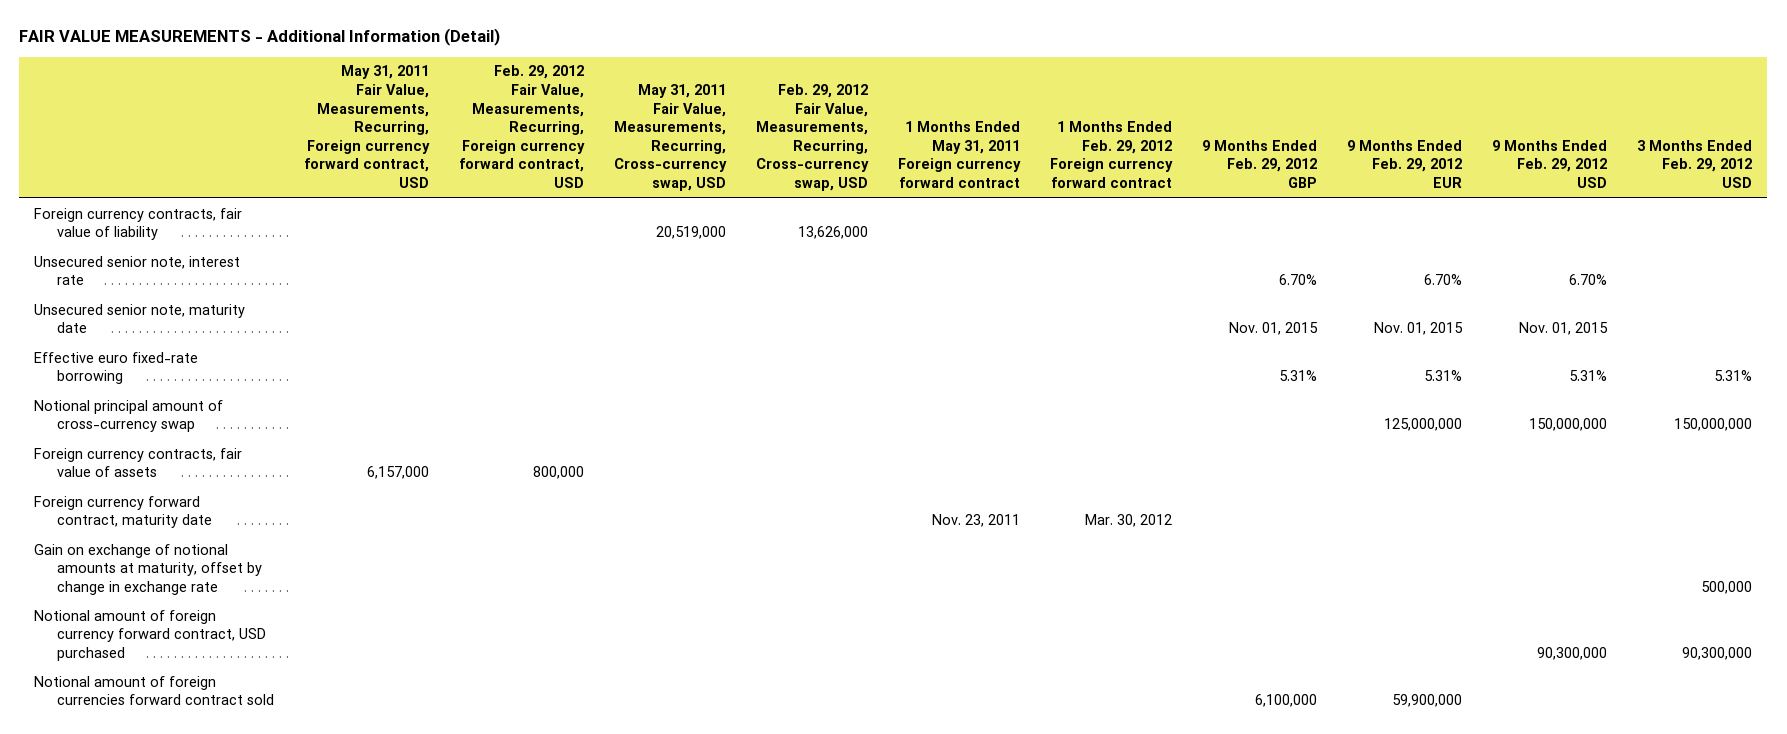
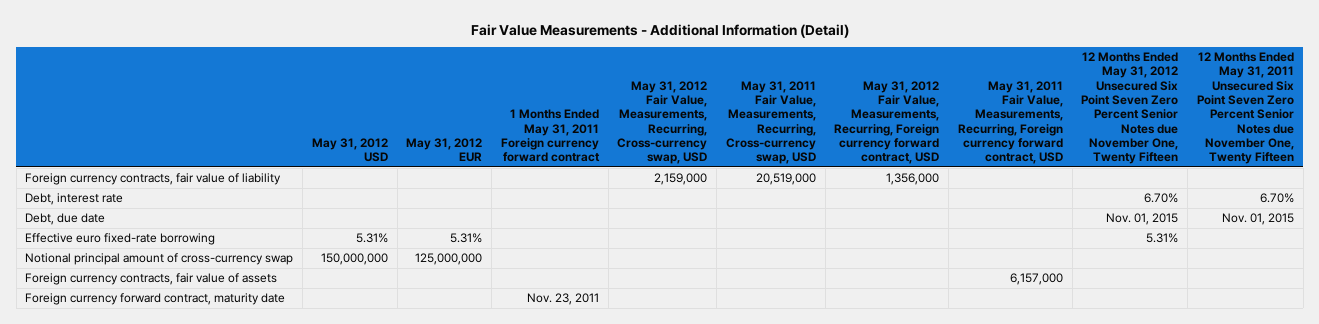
- FAIR VALUE MEASUREMENTS - Additional Information (Detail)
+ Fair Value Measurements - Additional Information (Detail)
- | May 31, 2011 Fair Value, Measurements, Recurring, Foreign currency forward contract, USD | Feb. 29, 2012 Fair Value, Measurements, Recurring, Foreign currency forward contract, USD | May 31, 2011 Fair Value, Measurements, Recurring, Cross-currency swap, USD | Feb. 29, 2012 Fair Value, Measurements, Recurring, Cross-currency swap, USD | 1 Months Ended May 31, 2011 Foreign currency forward contract | 1 Months Ended Feb. 29, 2012 Foreign currency forward contract | 9 Months Ended Feb. 29, 2012 GBP | 9 Months Ended Feb. 29, 2012 EUR | 9 Months Ended Feb. 29, 2012 USD | 3 Months Ended Feb. 29, 2012 USD
+ | May 31, 2012 USD | May 31, 2012 EUR | 1 Months Ended May 31, 2011 Foreign currency forward contract | May 31, 2012 Fair Value, Measurements, Recurring, Cross-currency swap, USD | May 31, 2011 Fair Value, Measurements, Recurring, Cross-currency swap, USD | May 31, 2012 Fair Value, Measurements, Recurring, Foreign currency forward contract, USD | May 31, 2011 Fair Value, Measurements, Recurring, Foreign currency forward contract, USD | 12 Months Ended May 31, 2012 Unsecured Six Point Seven Zero Percent Senior Notes due November One, Twenty Fifteen | 12 Months Ended May 31, 2011 Unsecured Six Point Seven Zero Percent Senior Notes due November One, Twenty Fifteen
- Unsecured senior note, interest rate | | | | | | | 6.70% | 6.70% | 6.70% |
- Unsecured senior note, maturity date | | | | | | | Nov. 01, 2015 | Nov. 01, 2015 | Nov. 01, 2015 |
+ Debt, interest rate | | | | | | | | 6.70% | 6.70%
+ Debt, due date | | | | | | | | Nov. 01, 2015 | Nov. 01, 2015
- Gain on exchange of notional amounts at maturity, offset by change in exchange rate | | | | | | | | | | 500,000
- Notional amount of foreign currency forward contract, USD purchased | | | | | | | | | 90,300,000 | 90,300,000
- Notional amount of foreign currencies forward contract sold | | | | | | | 6,100,000 | 59,900,000 | |

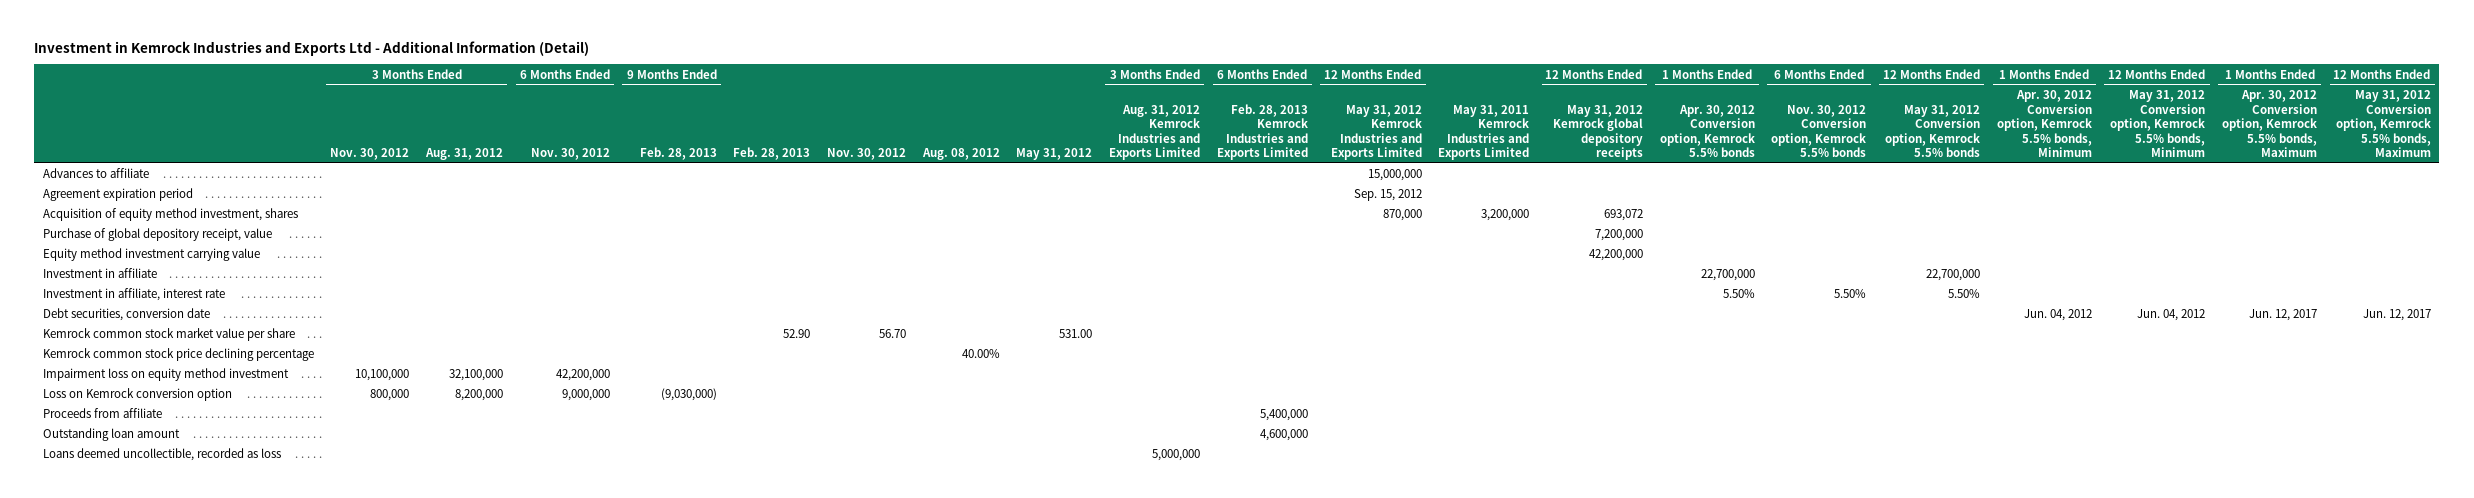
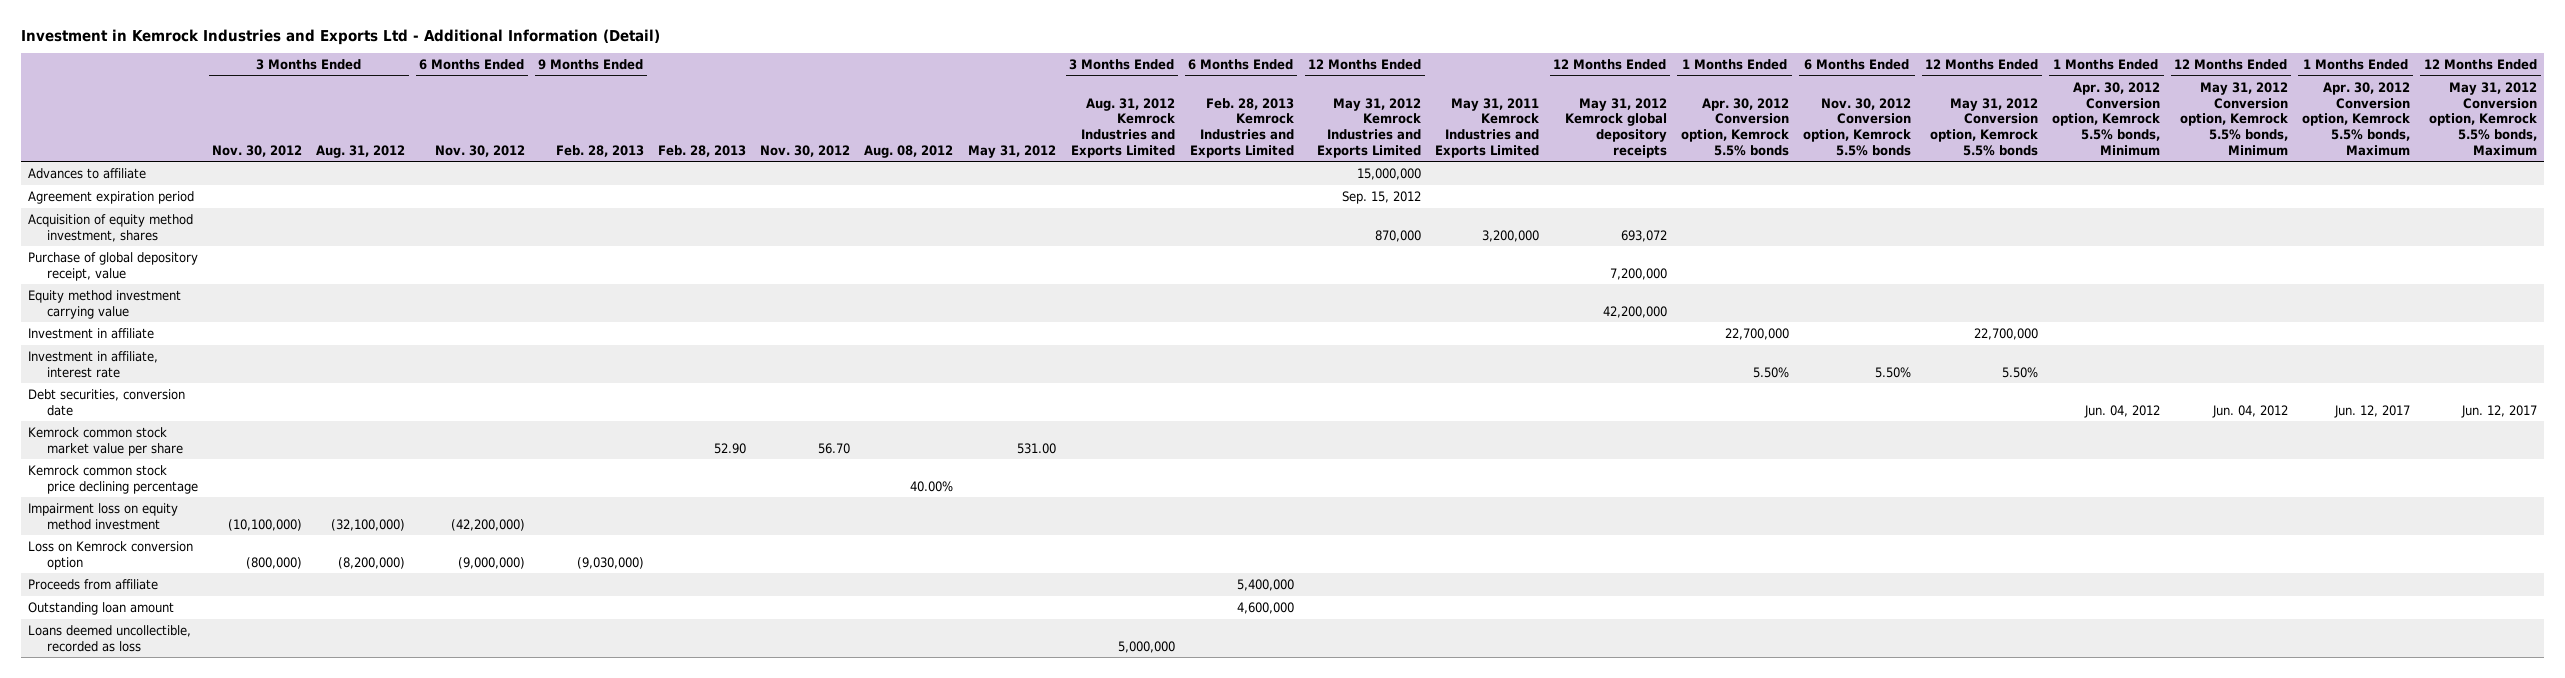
- Impairment loss on equity method investment | 10,100,000 | 32,100,000 | 42,200,000 | | | | | | | | | | | | | | | | |
- Loss on Kemrock conversion option | 800,000 | 8,200,000 | 9,000,000 | (9,030,000) | | | | | | | | | | | | | | | |
+ Impairment loss on equity method investment | (10,100,000) | (32,100,000) | (42,200,000) | | | | | | | | | | | | | | | | |
+ Loss on Kemrock conversion option | (800,000) | (8,200,000) | (9,000,000) | (9,030,000) | | | | | | | | | | | | | | | |

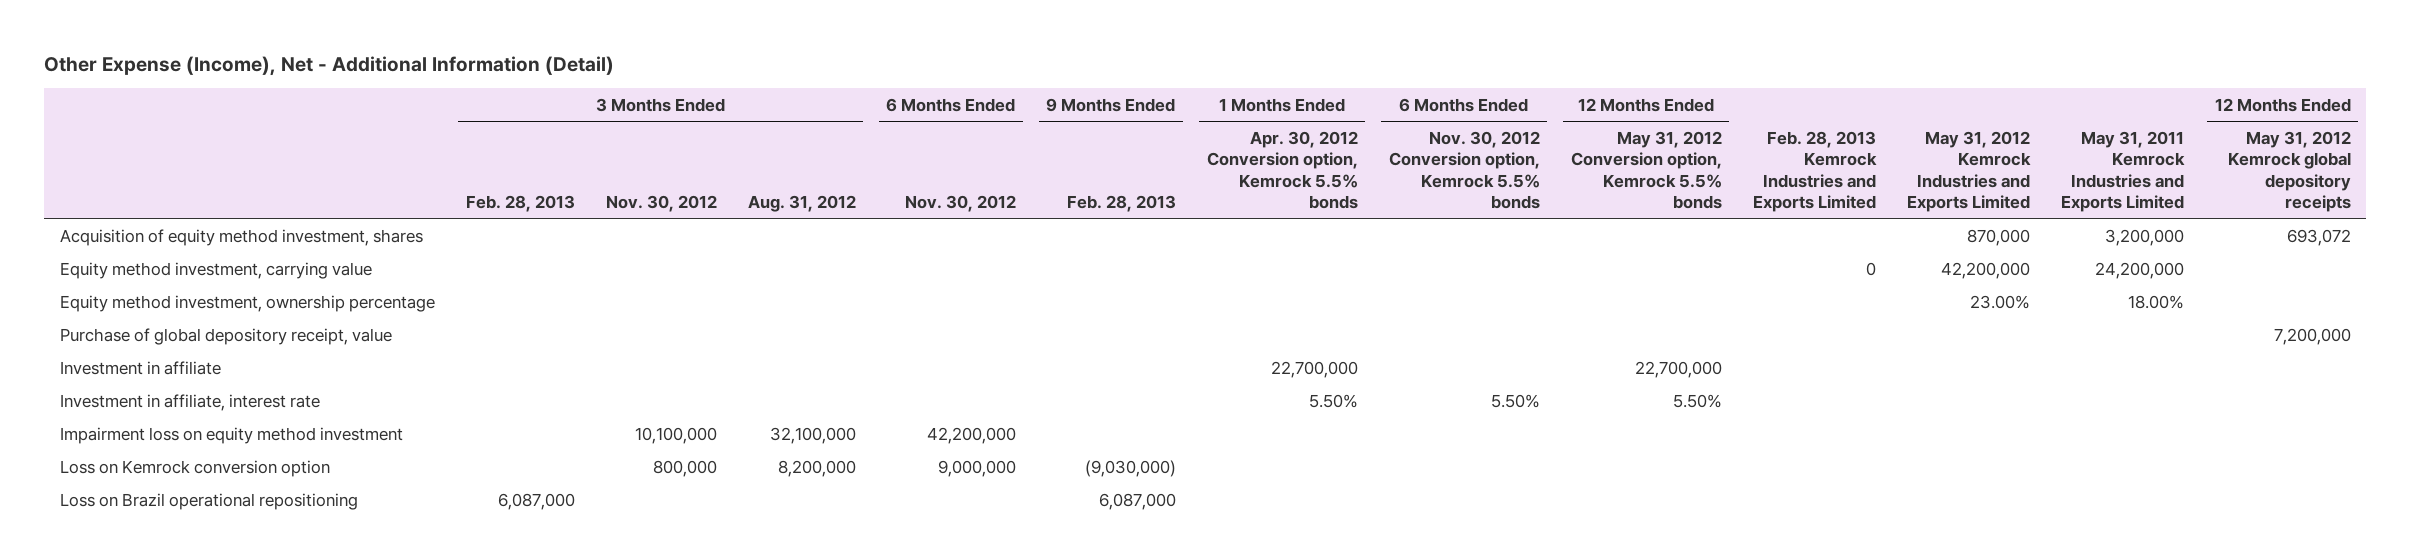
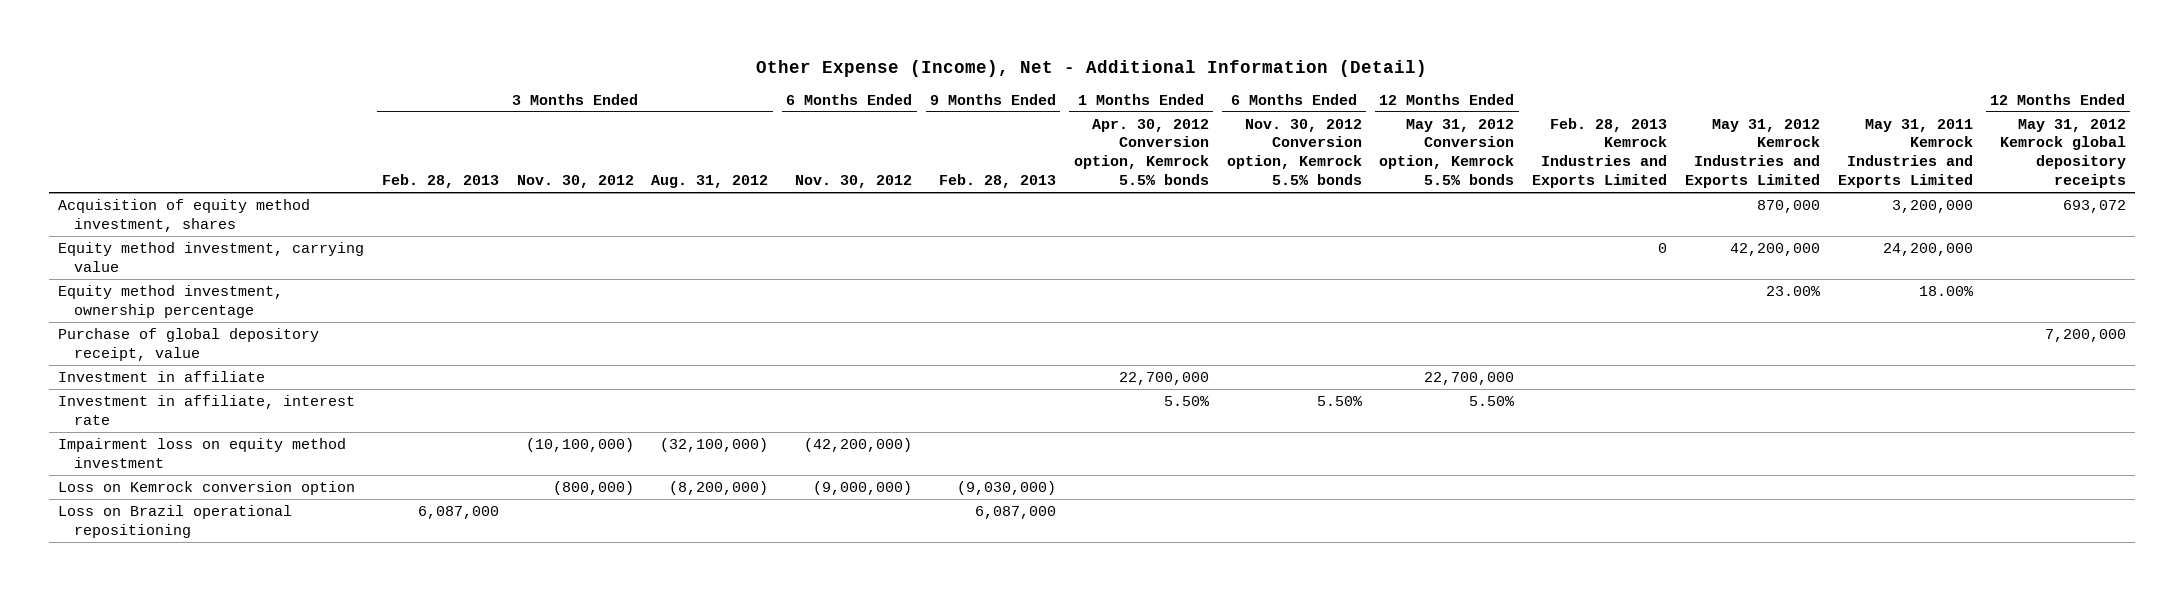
- Impairment loss on equity method investment | | 10,100,000 | 32,100,000 | 42,200,000 | | | | | | | |
- Loss on Kemrock conversion option | | 800,000 | 8,200,000 | 9,000,000 | (9,030,000) | | | | | | |
+ Impairment loss on equity method investment | | (10,100,000) | (32,100,000) | (42,200,000) | | | | | | | |
+ Loss on Kemrock conversion option | | (800,000) | (8,200,000) | (9,000,000) | (9,030,000) | | | | | | |

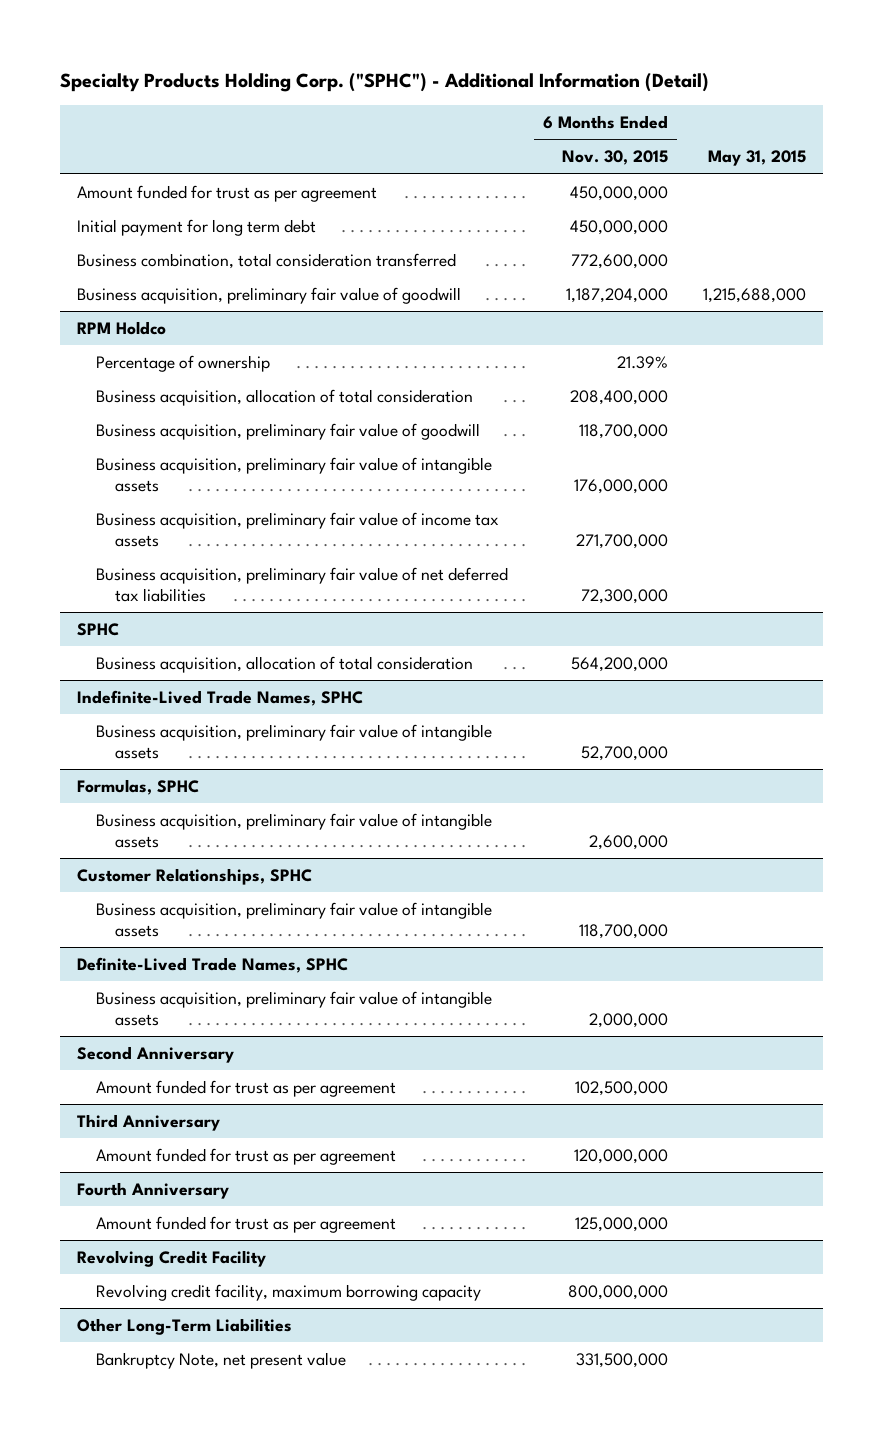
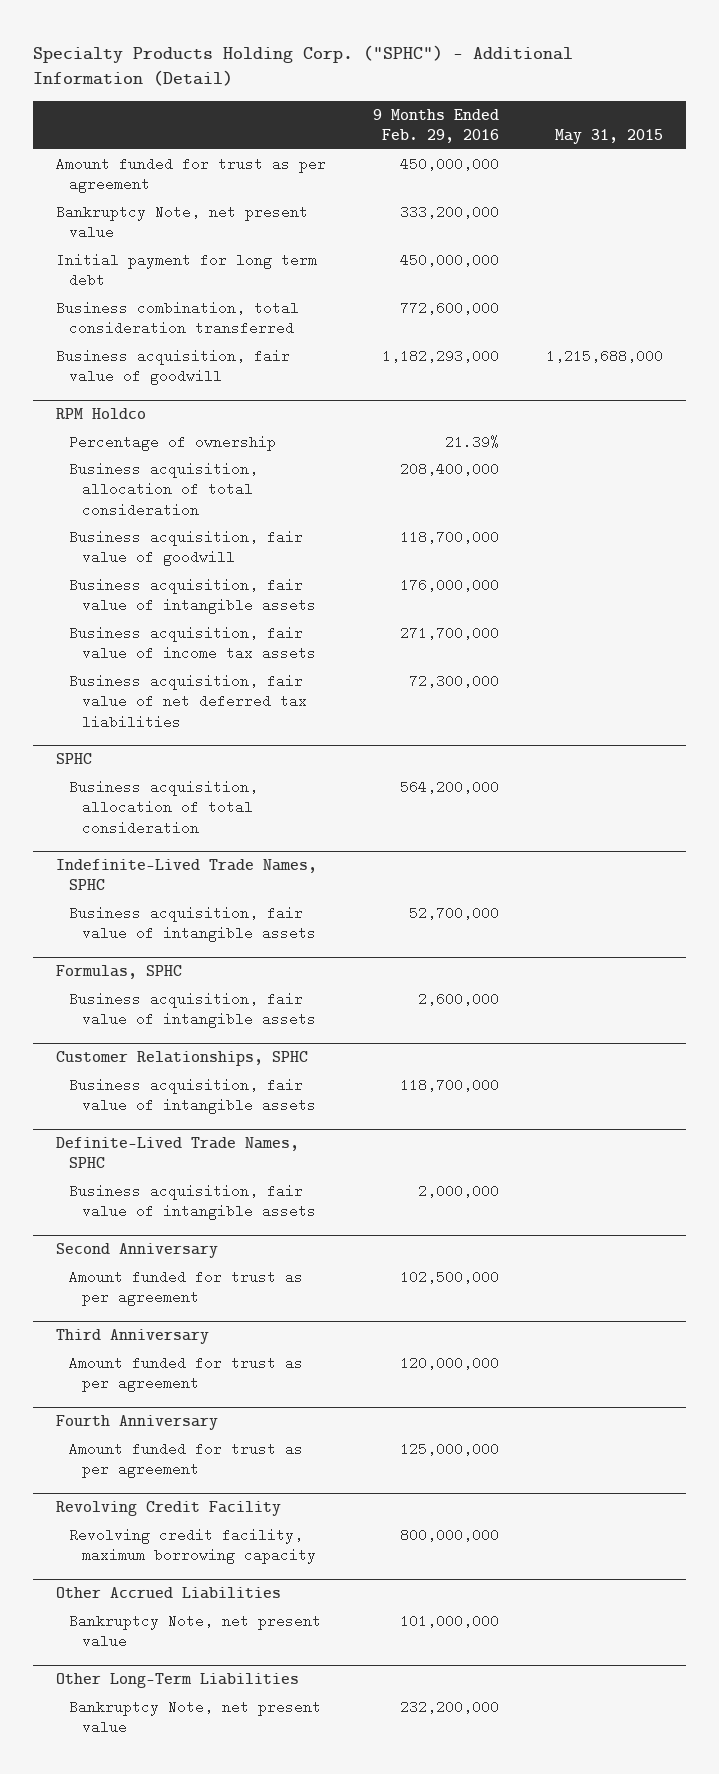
- | 6 Months Ended Nov. 30, 2015 | May 31, 2015
+ | 9 Months Ended Feb. 29, 2016 | May 31, 2015
+ Bankruptcy Note, net present value | 333,200,000 |
- Business acquisition, preliminary fair value of goodwill | 1,187,204,000 | 1,215,688,000
+ Business acquisition, fair value of goodwill | 1,182,293,000 | 1,215,688,000
@ RPM Holdco
- Business acquisition, preliminary fair value of goodwill | 118,700,000 |
- Business acquisition, preliminary fair value of intangible assets | 176,000,000 |
- Business acquisition, preliminary fair value of income tax assets | 271,700,000 |
- Business acquisition, preliminary fair value of net deferred tax liabilities | 72,300,000 |
+ Business acquisition, fair value of goodwill | 118,700,000 |
+ Business acquisition, fair value of intangible assets | 176,000,000 |
+ Business acquisition, fair value of income tax assets | 271,700,000 |
+ Business acquisition, fair value of net deferred tax liabilities | 72,300,000 |
@ Indefinite-Lived Trade Names, SPHC
- Business acquisition, preliminary fair value of intangible assets | 52,700,000 |
+ Business acquisition, fair value of intangible assets | 52,700,000 |
@ Formulas, SPHC
- Business acquisition, preliminary fair value of intangible assets | 2,600,000 |
+ Business acquisition, fair value of intangible assets | 2,600,000 |
@ Customer Relationships, SPHC
- Business acquisition, preliminary fair value of intangible assets | 118,700,000 |
+ Business acquisition, fair value of intangible assets | 118,700,000 |
@ Definite-Lived Trade Names, SPHC
- Business acquisition, preliminary fair value of intangible assets | 2,000,000 |
+ Business acquisition, fair value of intangible assets | 2,000,000 |
+ Other Accrued Liabilities
+ Bankruptcy Note, net present value | 101,000,000 |

